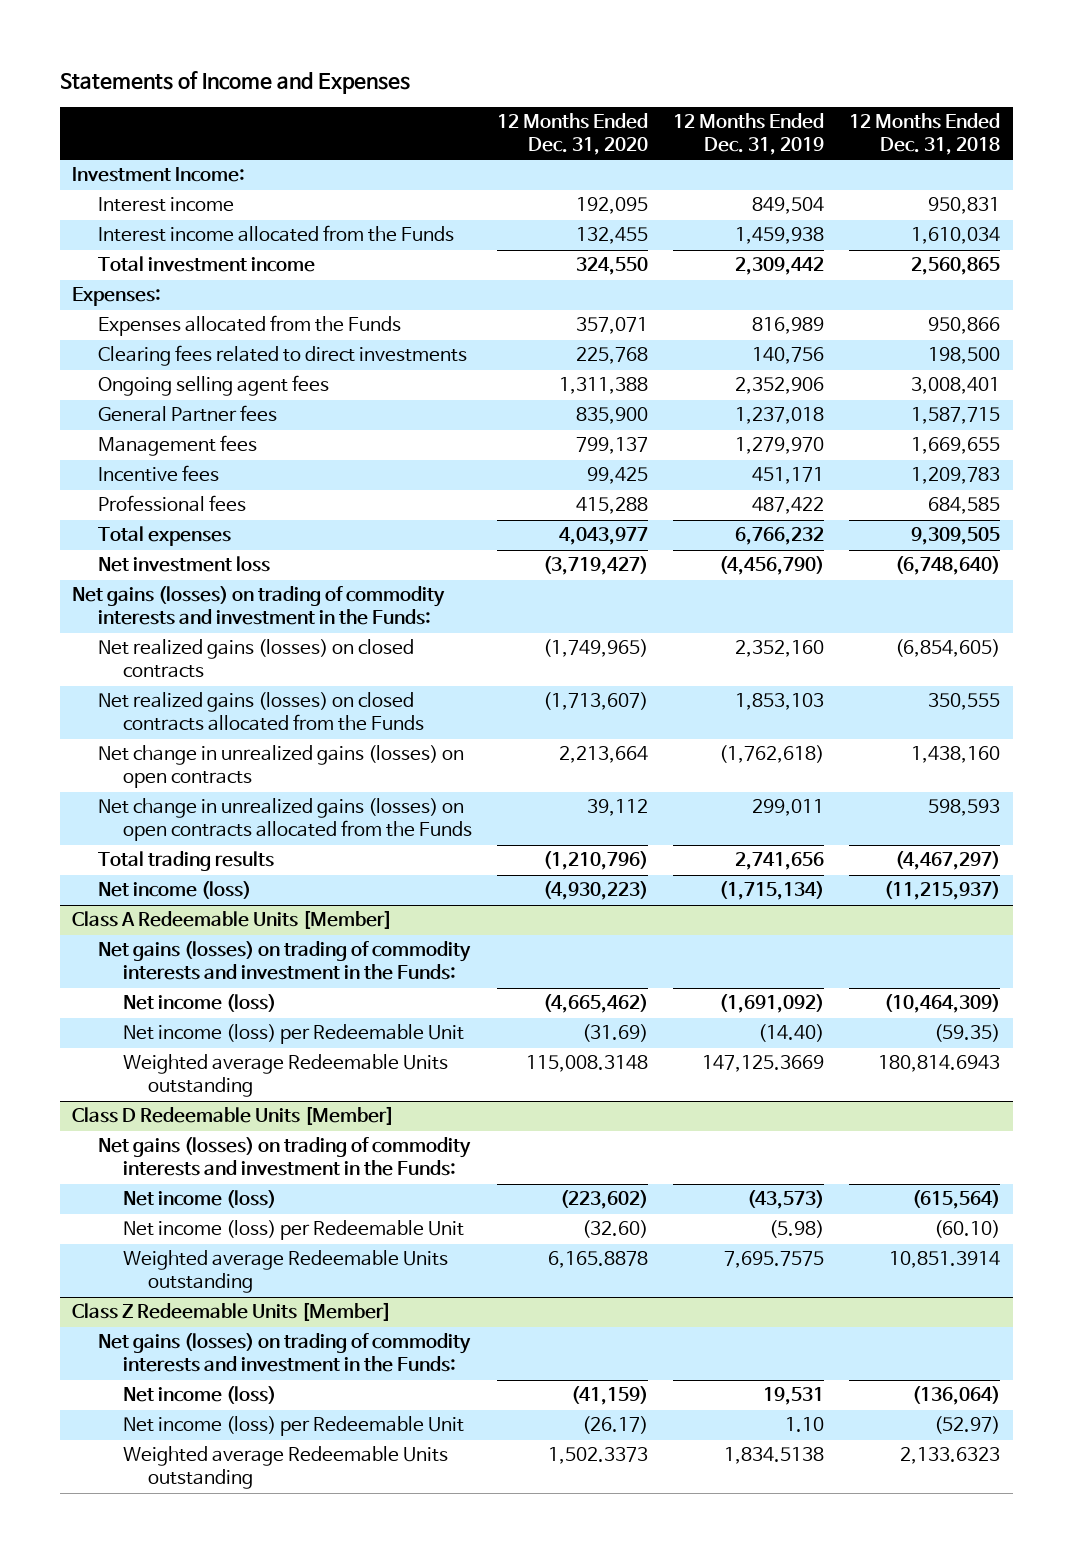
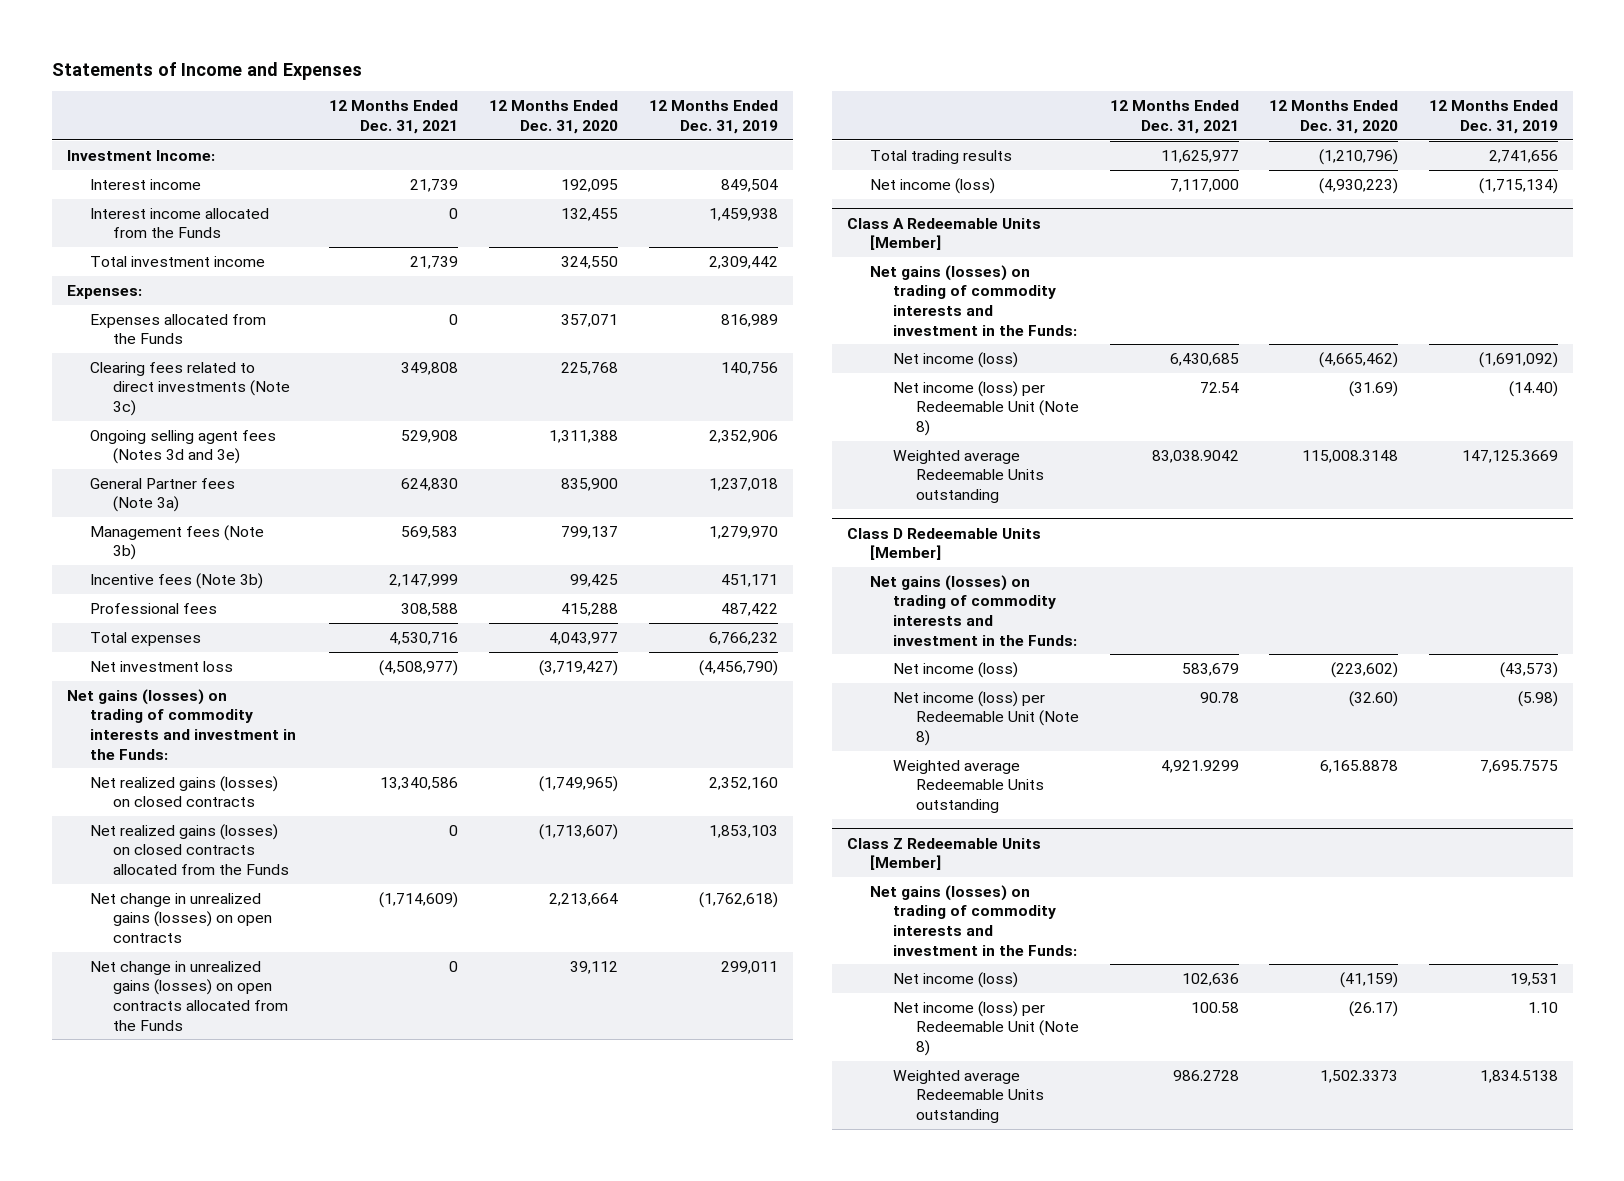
- | 12 Months Ended Dec. 31, 2020 | 12 Months Ended Dec. 31, 2019 | 12 Months Ended Dec. 31, 2018
+ | 12 Months Ended Dec. 31, 2021 | 12 Months Ended Dec. 31, 2020 | 12 Months Ended Dec. 31, 2019
- Clearing fees related to direct investments | 225,768 | 140,756 | 198,500
- Ongoing selling agent fees | 1,311,388 | 2,352,906 | 3,008,401
- General Partner fees | 835,900 | 1,237,018 | 1,587,715
- Management fees | 799,137 | 1,279,970 | 1,669,655
- Incentive fees | 99,425 | 451,171 | 1,209,783
+ Clearing fees related to direct investments (Note 3c) | 349,808 | 225,768 | 140,756
+ Ongoing selling agent fees (Notes 3d and 3e) | 529,908 | 1,311,388 | 2,352,906
+ General Partner fees (Note 3a) | 624,830 | 835,900 | 1,237,018
+ Management fees (Note 3b) | 569,583 | 799,137 | 1,279,970
+ Incentive fees (Note 3b) | 2,147,999 | 99,425 | 451,171
@ Class A Redeemable Units [Member]
- Net income (loss) per Redeemable Unit | (31.69) | (14.40) | (59.35)
+ Net income (loss) per Redeemable Unit (Note 8) | 72.54 | (31.69) | (14.40)
@ Class D Redeemable Units [Member]
- Net income (loss) per Redeemable Unit | (32.60) | (5.98) | (60.10)
+ Net income (loss) per Redeemable Unit (Note 8) | 90.78 | (32.60) | (5.98)
@ Class Z Redeemable Units [Member]
- Net income (loss) per Redeemable Unit | (26.17) | 1.10 | (52.97)
+ Net income (loss) per Redeemable Unit (Note 8) | 100.58 | (26.17) | 1.10

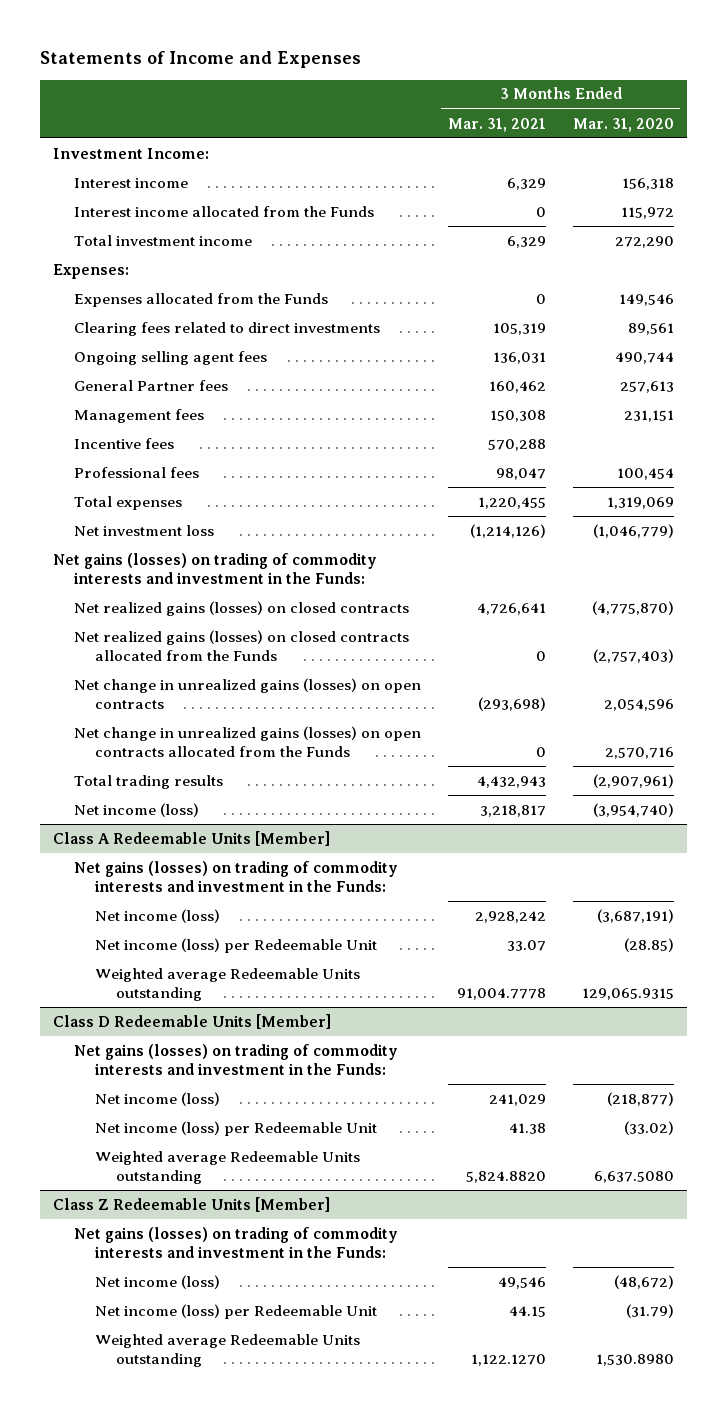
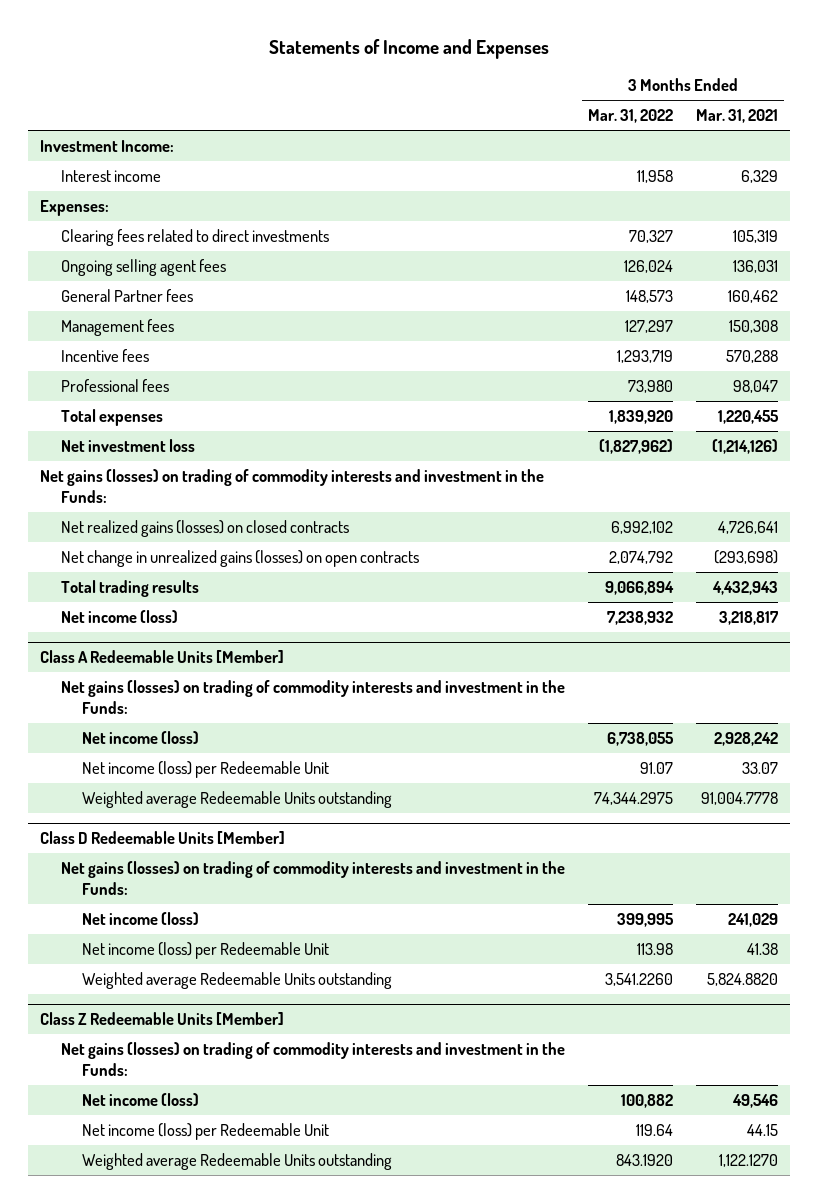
- | 3 Months Ended Mar. 31, 2021 | 3 Months Ended Mar. 31, 2020
+ | 3 Months Ended Mar. 31, 2022 | 3 Months Ended Mar. 31, 2021
- Interest income allocated from the Funds | 0 | 115,972
- Total investment income | 6,329 | 272,290
- Expenses allocated from the Funds | 0 | 149,546
- Net realized gains (losses) on closed contracts allocated from the Funds | 0 | (2,757,403)
- Net change in unrealized gains (losses) on open contracts allocated from the Funds | 0 | 2,570,716

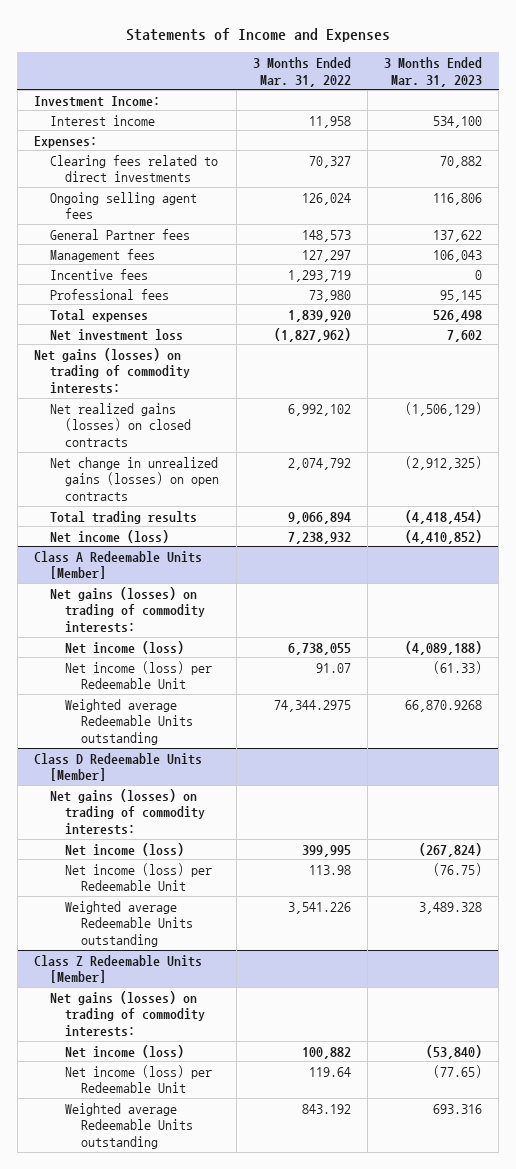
- | 3 Months Ended Mar. 31, 2022 | 3 Months Ended Mar. 31, 2021
+ | 3 Months Ended Mar. 31, 2022 | 3 Months Ended Mar. 31, 2023
- Net gains (losses) on trading of commodity interests and investment in the Funds:
+ Net gains (losses) on trading of commodity interests:
@ Class A Redeemable Units [Member]
- Net gains (losses) on trading of commodity interests and investment in the Funds:
+ Net gains (losses) on trading of commodity interests:
@ Class D Redeemable Units [Member]
- Net gains (losses) on trading of commodity interests and investment in the Funds:
+ Net gains (losses) on trading of commodity interests:
- Weighted average Redeemable Units outstanding | 3,541.2260 | 5,824.8820
+ Weighted average Redeemable Units outstanding | 3,541.226 | 3,489.328
@ Class Z Redeemable Units [Member]
- Net gains (losses) on trading of commodity interests and investment in the Funds:
+ Net gains (losses) on trading of commodity interests:
- Weighted average Redeemable Units outstanding | 843.1920 | 1,122.1270
+ Weighted average Redeemable Units outstanding | 843.192 | 693.316

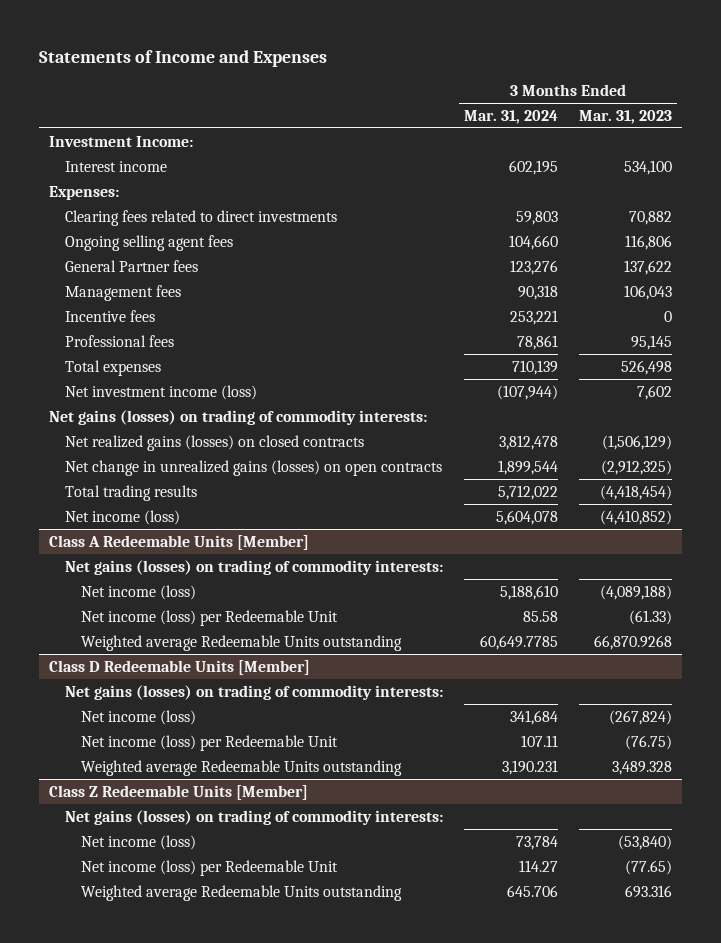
- | 3 Months Ended Mar. 31, 2022 | 3 Months Ended Mar. 31, 2023
+ | 3 Months Ended Mar. 31, 2024 | 3 Months Ended Mar. 31, 2023
- Net investment loss | (1,827,962) | 7,602
+ Net investment income (loss) | (107,944) | 7,602

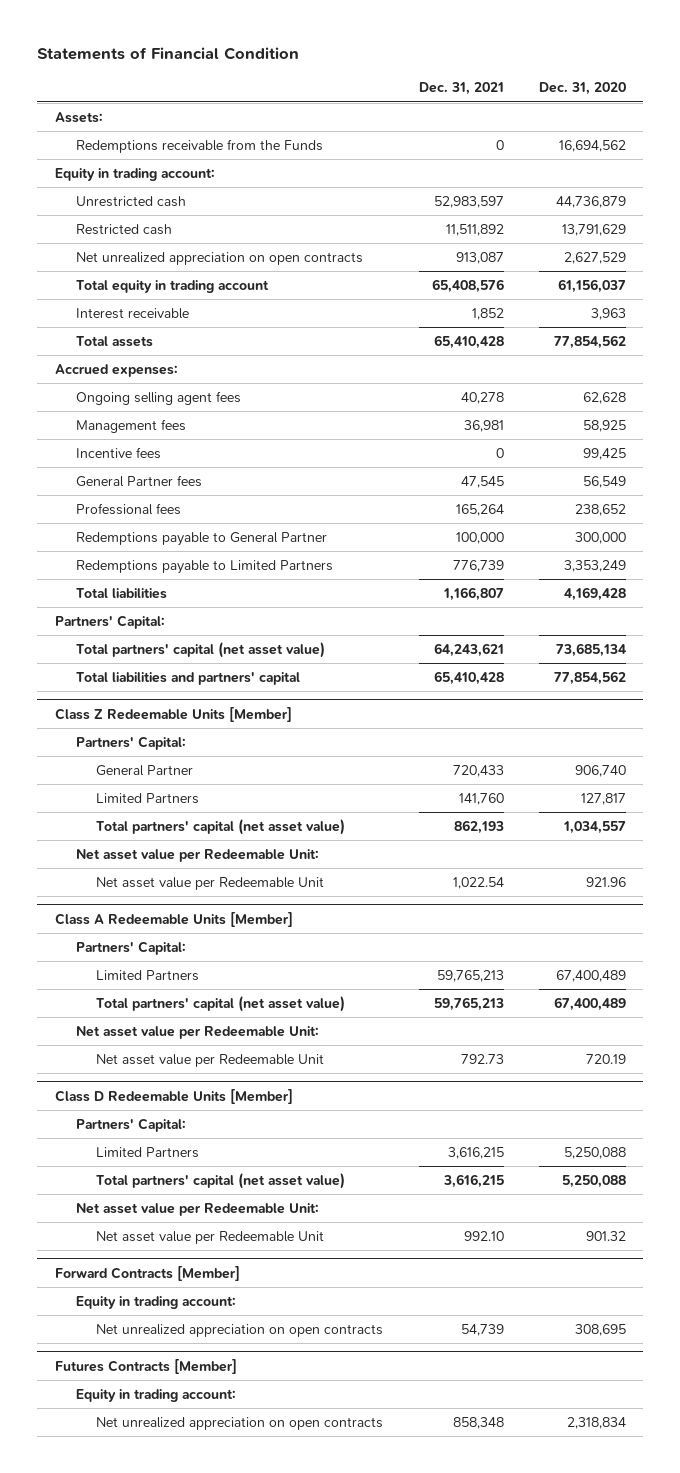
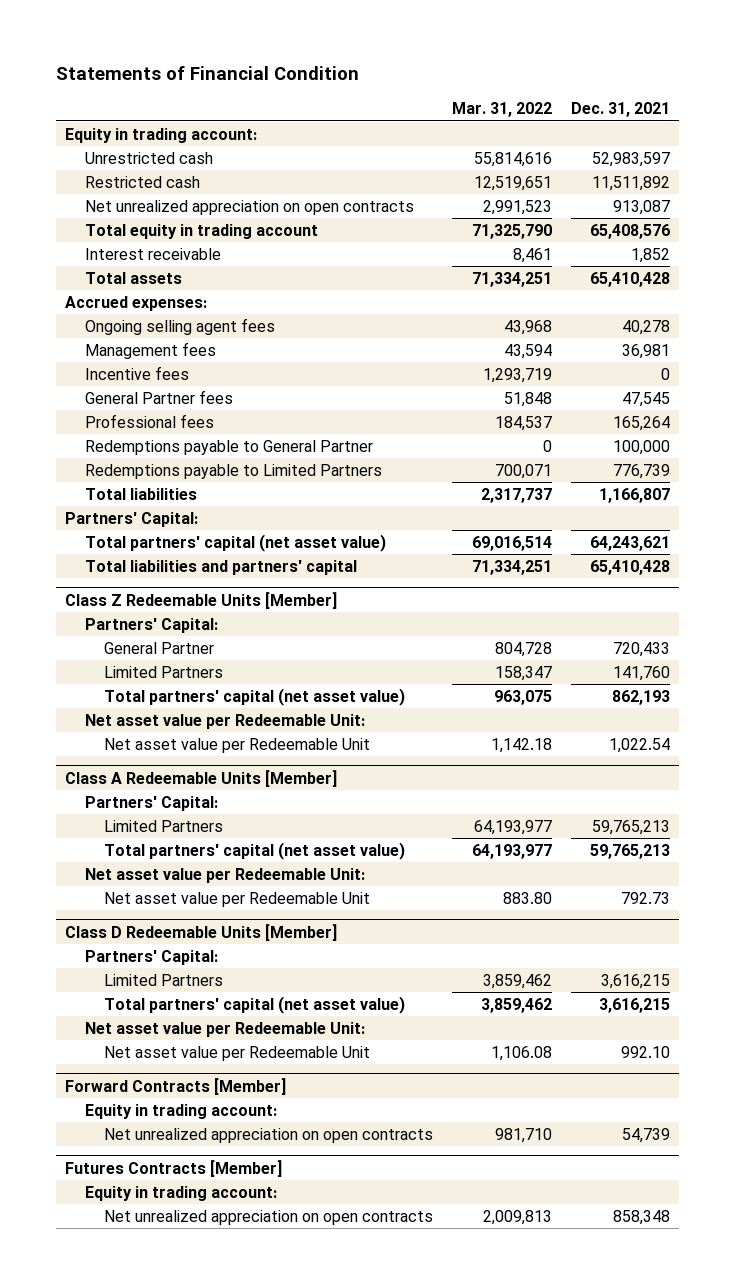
- | Dec. 31, 2021 | Dec. 31, 2020
+ | Mar. 31, 2022 | Dec. 31, 2021
- Assets:
- Redemptions receivable from the Funds | 0 | 16,694,562

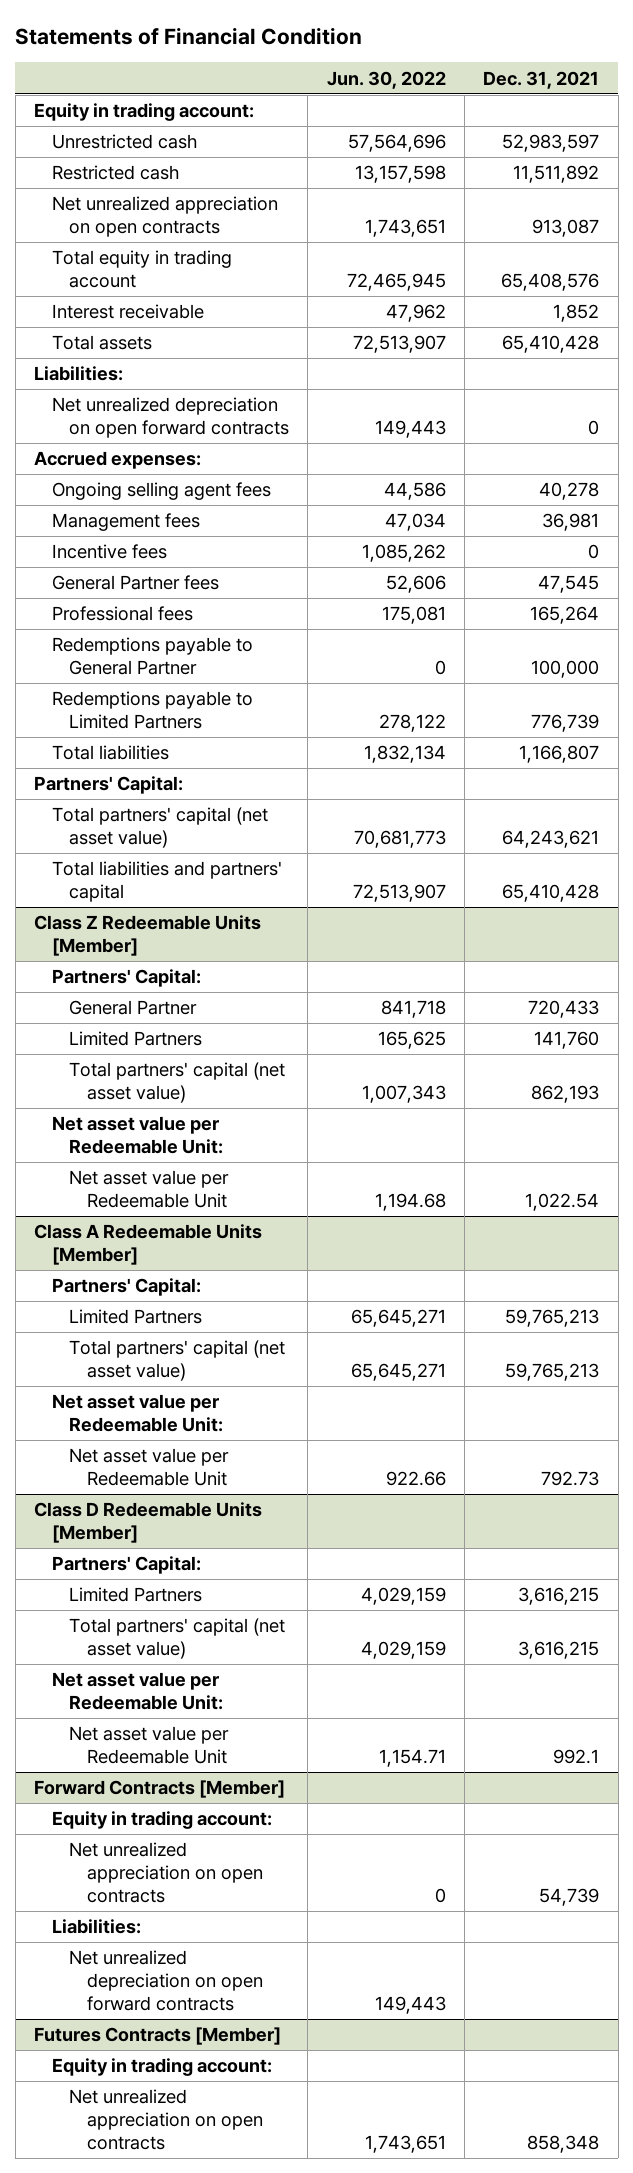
- | Mar. 31, 2022 | Dec. 31, 2021
+ | Jun. 30, 2022 | Dec. 31, 2021
+ Liabilities:
+ Net unrealized depreciation on open forward contracts | 149,443 | 0
@ Class D Redeemable Units [Member]
- Net asset value per Redeemable Unit | 1,106.08 | 992.10
+ Net asset value per Redeemable Unit | 1,154.71 | 992.1
@ Forward Contracts [Member]
+ Liabilities:
+ Net unrealized depreciation on open forward contracts | 149,443 |

